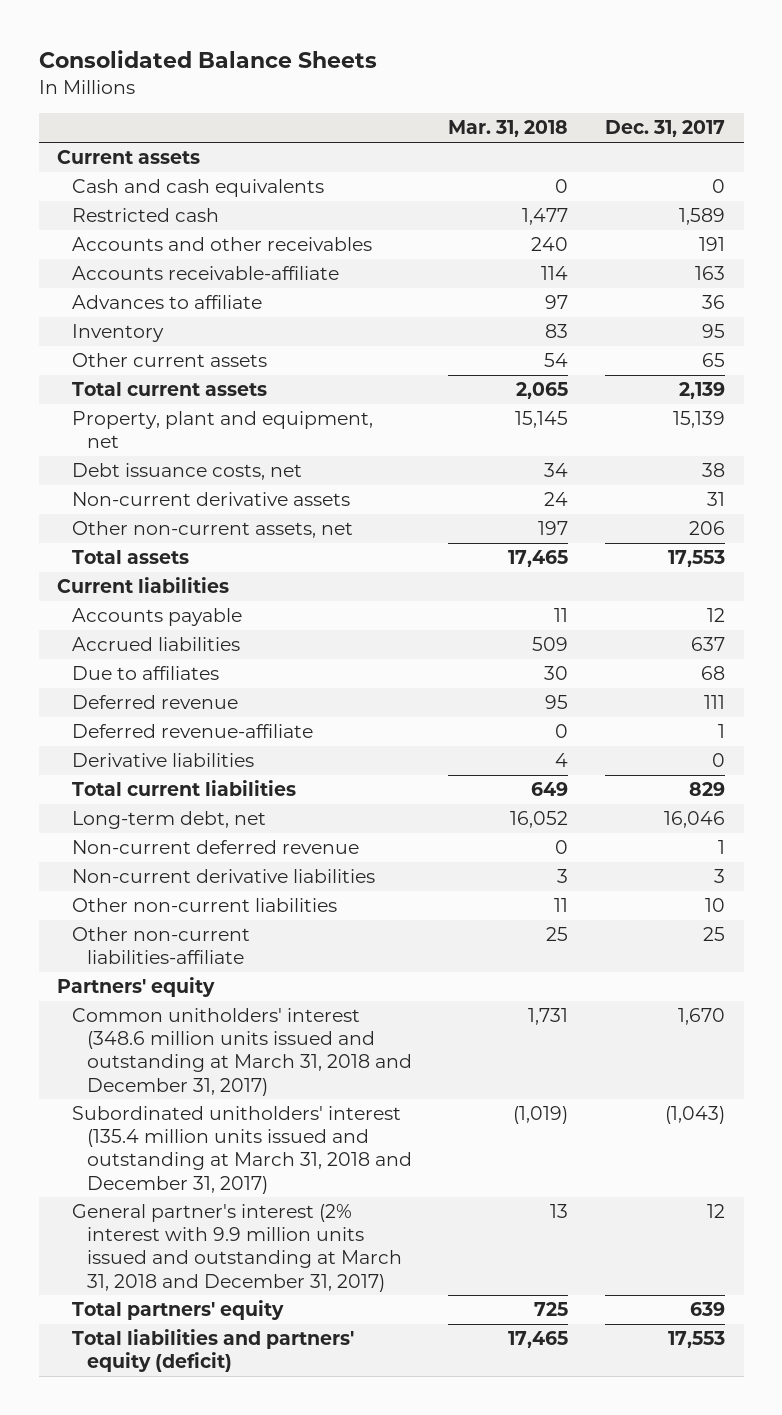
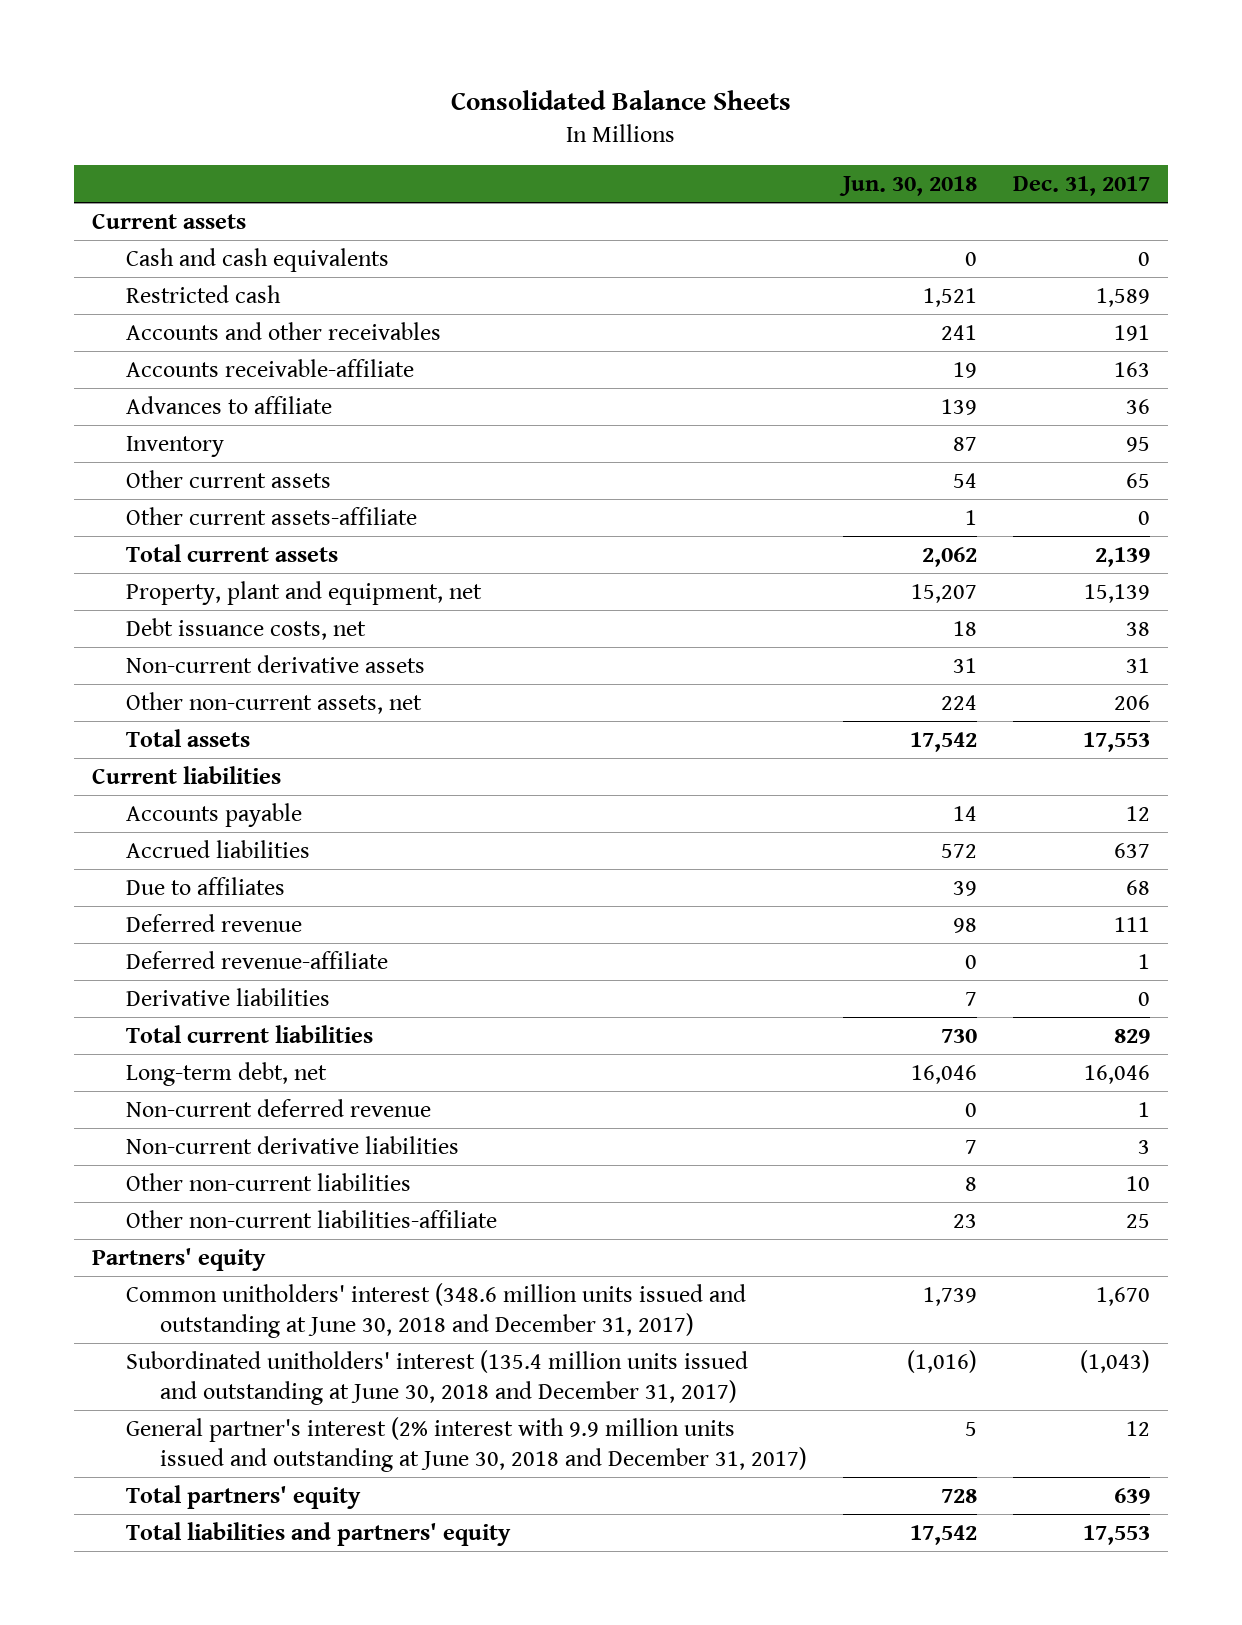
- | Mar. 31, 2018 | Dec. 31, 2017
+ | Jun. 30, 2018 | Dec. 31, 2017
+ Other current assets-affiliate | 1 | 0
- Common unitholders' interest (348.6 million units issued and outstanding at March 31, 2018 and December 31, 2017) | 1,731 | 1,670
- Subordinated unitholders' interest (135.4 million units issued and outstanding at March 31, 2018 and December 31, 2017) | (1,019) | (1,043)
- General partner's interest (2% interest with 9.9 million units issued and outstanding at March 31, 2018 and December 31, 2017) | 13 | 12
+ Common unitholders' interest (348.6 million units issued and outstanding at June 30, 2018 and December 31, 2017) | 1,739 | 1,670
+ Subordinated unitholders' interest (135.4 million units issued and outstanding at June 30, 2018 and December 31, 2017) | (1,016) | (1,043)
+ General partner's interest (2% interest with 9.9 million units issued and outstanding at June 30, 2018 and December 31, 2017) | 5 | 12
- Total liabilities and partners' equity (deficit) | 17,465 | 17,553
+ Total liabilities and partners' equity | 17,542 | 17,553

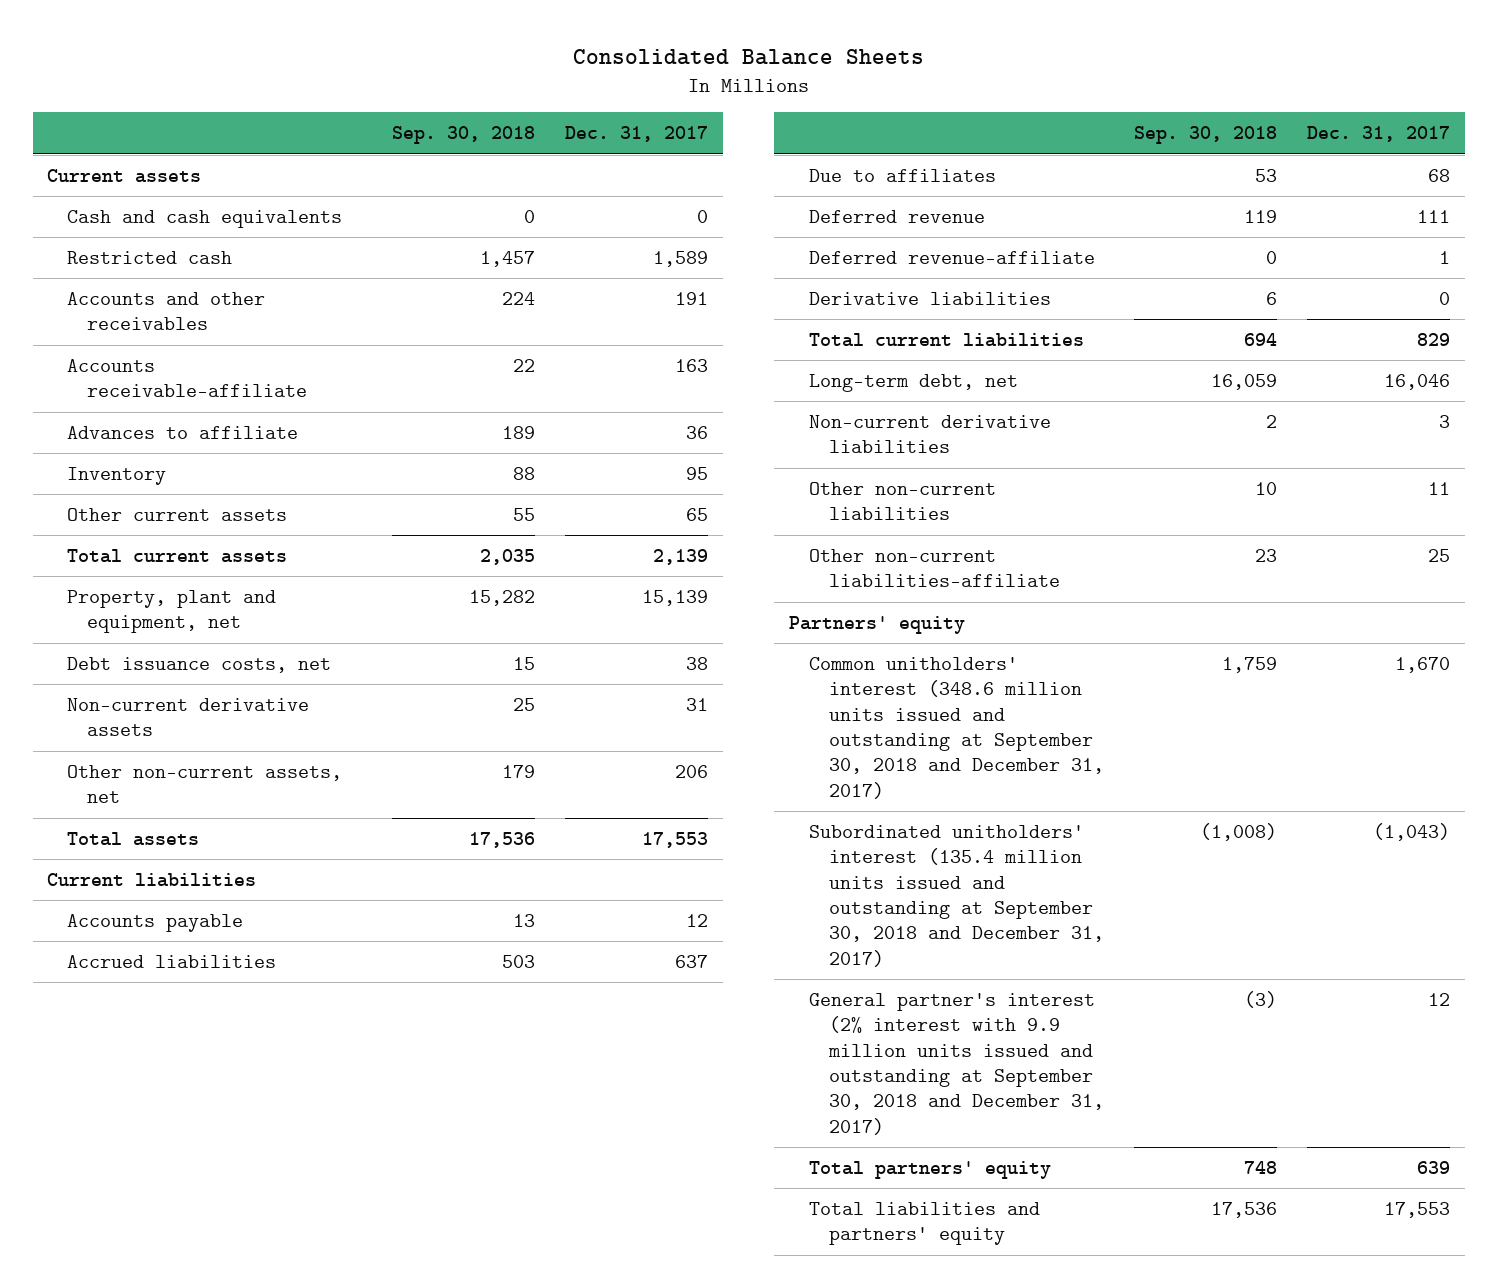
- | Jun. 30, 2018 | Dec. 31, 2017
+ | Sep. 30, 2018 | Dec. 31, 2017
- Other current assets-affiliate | 1 | 0
- Non-current deferred revenue | 0 | 1
- Other non-current liabilities | 8 | 10
+ Other non-current liabilities | 10 | 11
- Common unitholders' interest (348.6 million units issued and outstanding at June 30, 2018 and December 31, 2017) | 1,739 | 1,670
- Subordinated unitholders' interest (135.4 million units issued and outstanding at June 30, 2018 and December 31, 2017) | (1,016) | (1,043)
- General partner's interest (2% interest with 9.9 million units issued and outstanding at June 30, 2018 and December 31, 2017) | 5 | 12
+ Common unitholders' interest (348.6 million units issued and outstanding at September 30, 2018 and December 31, 2017) | 1,759 | 1,670
+ Subordinated unitholders' interest (135.4 million units issued and outstanding at September 30, 2018 and December 31, 2017) | (1,008) | (1,043)
+ General partner's interest (2% interest with 9.9 million units issued and outstanding at September 30, 2018 and December 31, 2017) | (3) | 12

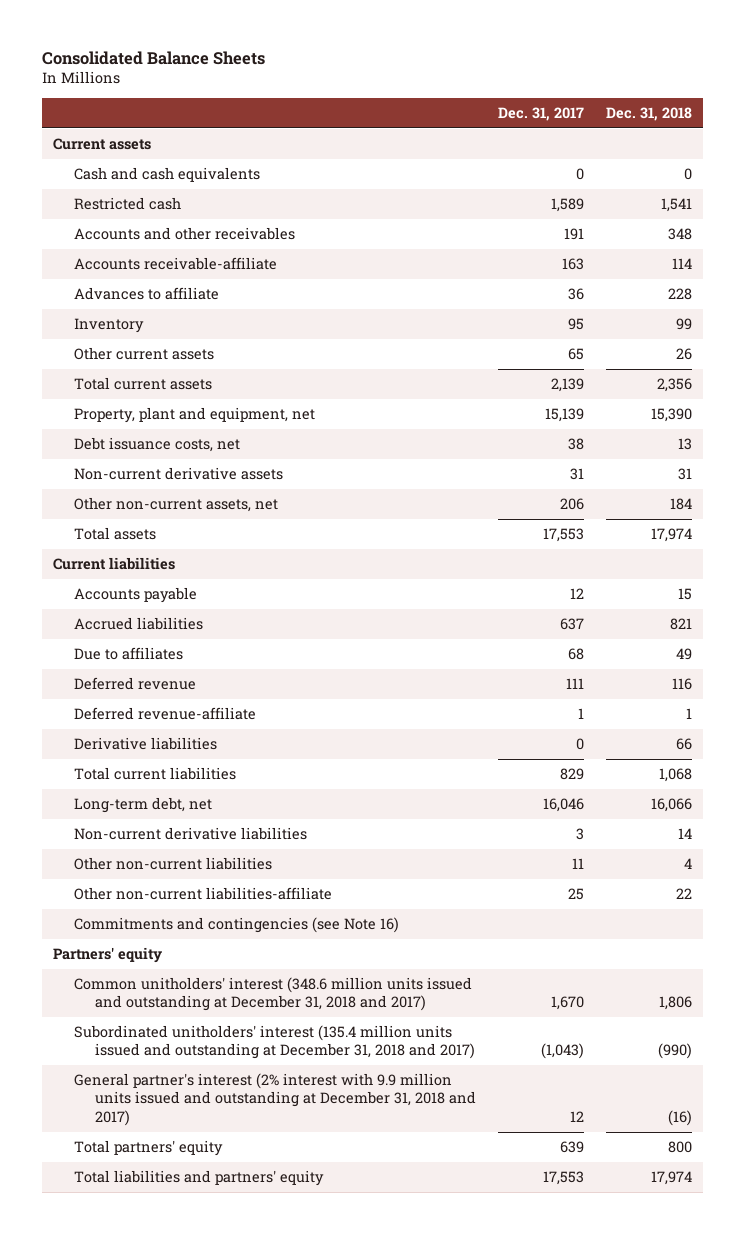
- | Sep. 30, 2018 | Dec. 31, 2017
+ | Dec. 31, 2017 | Dec. 31, 2018
+ Commitments and contingencies (see Note 16)
- Common unitholders' interest (348.6 million units issued and outstanding at September 30, 2018 and December 31, 2017) | 1,759 | 1,670
- Subordinated unitholders' interest (135.4 million units issued and outstanding at September 30, 2018 and December 31, 2017) | (1,008) | (1,043)
- General partner's interest (2% interest with 9.9 million units issued and outstanding at September 30, 2018 and December 31, 2017) | (3) | 12
+ Common unitholders' interest (348.6 million units issued and outstanding at December 31, 2018 and 2017) | 1,670 | 1,806
+ Subordinated unitholders' interest (135.4 million units issued and outstanding at December 31, 2018 and 2017) | (1,043) | (990)
+ General partner's interest (2% interest with 9.9 million units issued and outstanding at December 31, 2018 and 2017) | 12 | (16)

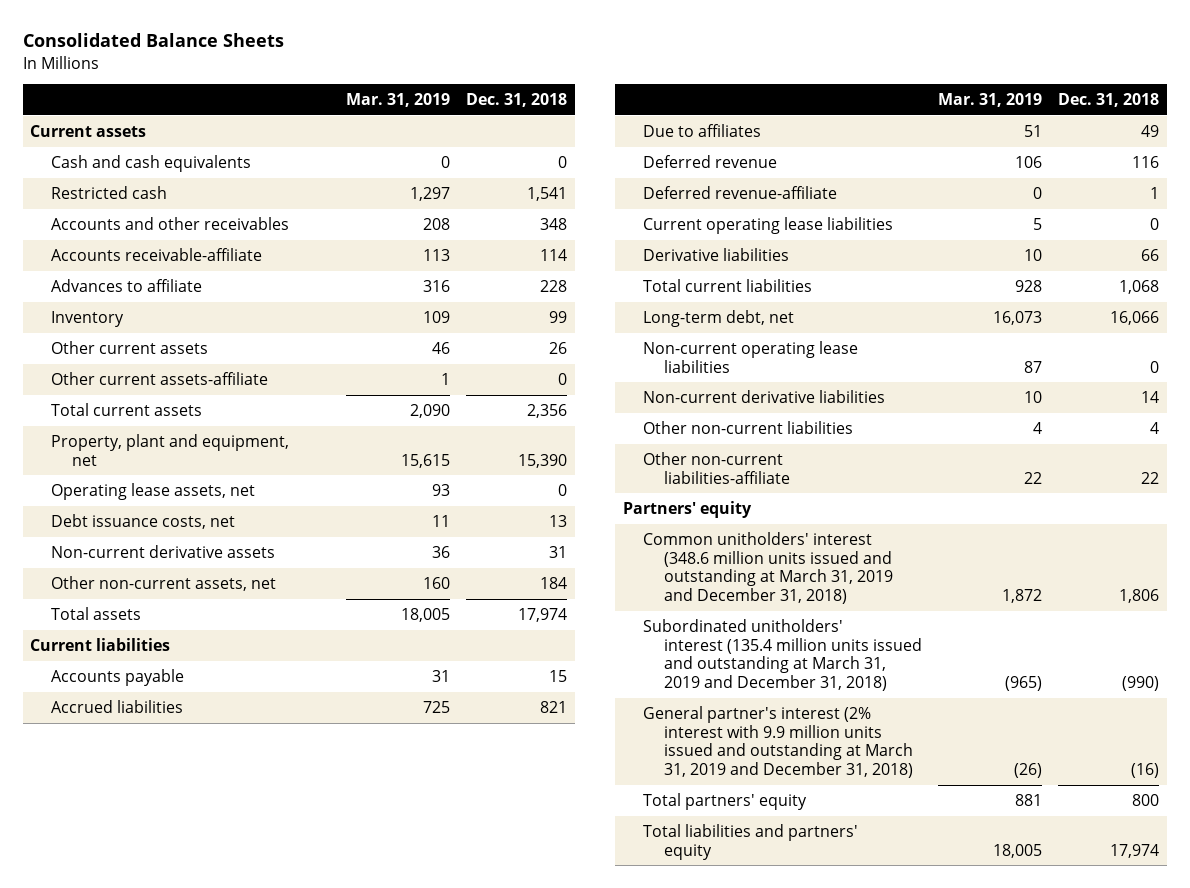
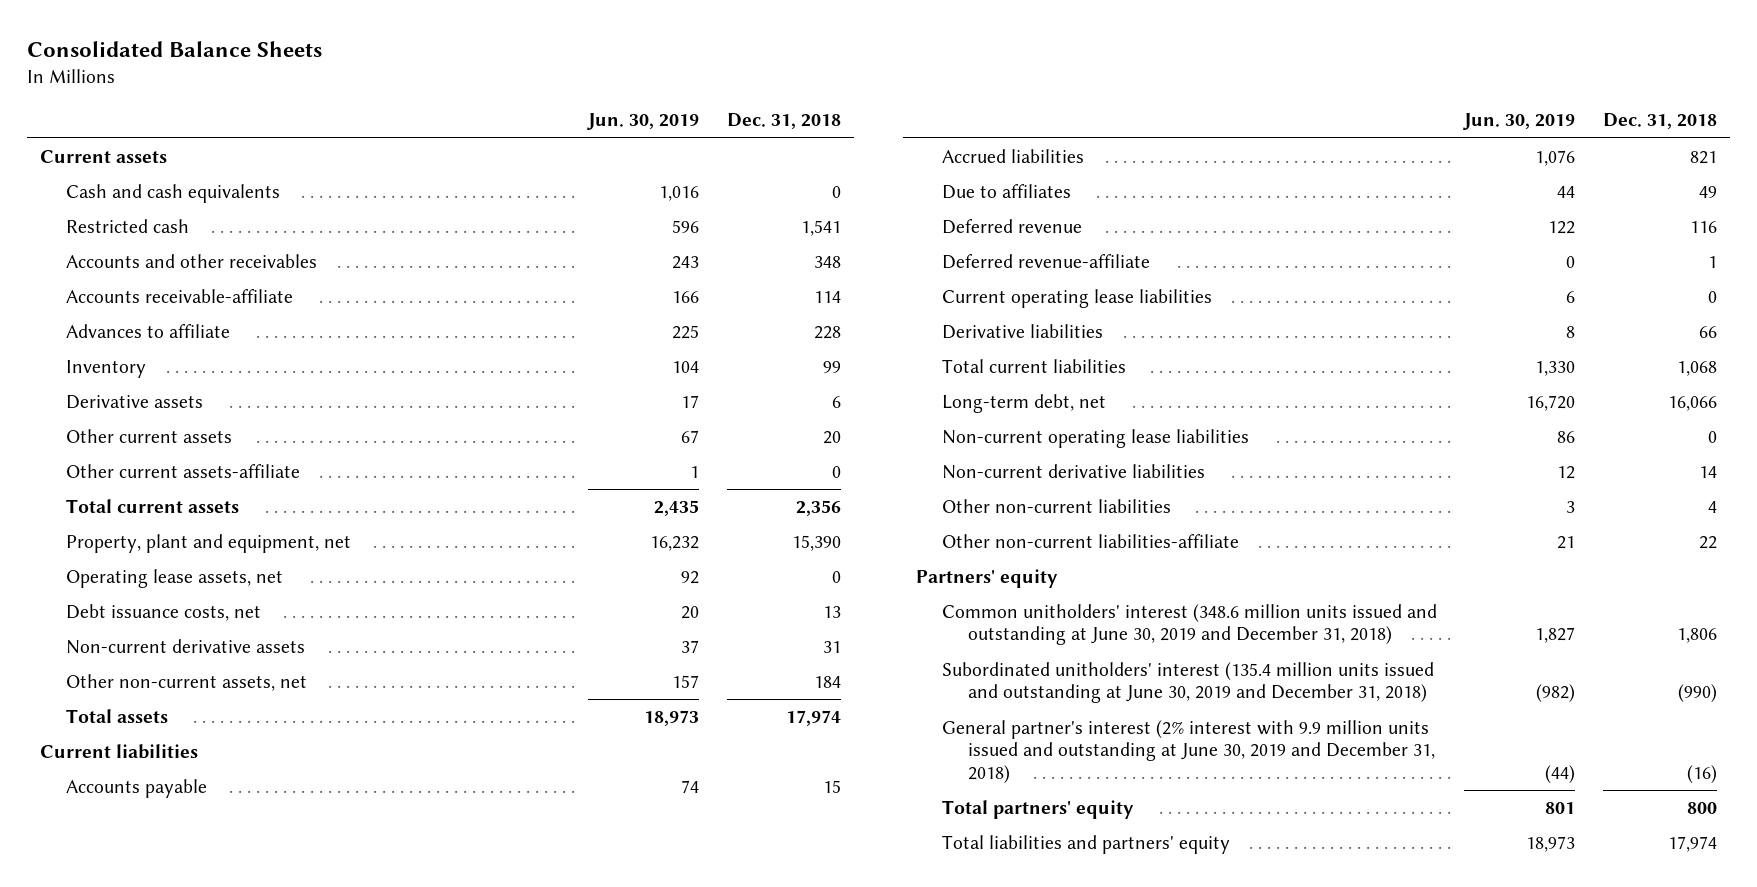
- | Mar. 31, 2019 | Dec. 31, 2018
+ | Jun. 30, 2019 | Dec. 31, 2018
- Other current assets | 46 | 26
+ Derivative assets | 17 | 6
+ Other current assets | 67 | 20
- Common unitholders' interest (348.6 million units issued and outstanding at March 31, 2019 and December 31, 2018) | 1,872 | 1,806
- Subordinated unitholders' interest (135.4 million units issued and outstanding at March 31, 2019 and December 31, 2018) | (965) | (990)
- General partner's interest (2% interest with 9.9 million units issued and outstanding at March 31, 2019 and December 31, 2018) | (26) | (16)
+ Common unitholders' interest (348.6 million units issued and outstanding at June 30, 2019 and December 31, 2018) | 1,827 | 1,806
+ Subordinated unitholders' interest (135.4 million units issued and outstanding at June 30, 2019 and December 31, 2018) | (982) | (990)
+ General partner's interest (2% interest with 9.9 million units issued and outstanding at June 30, 2019 and December 31, 2018) | (44) | (16)

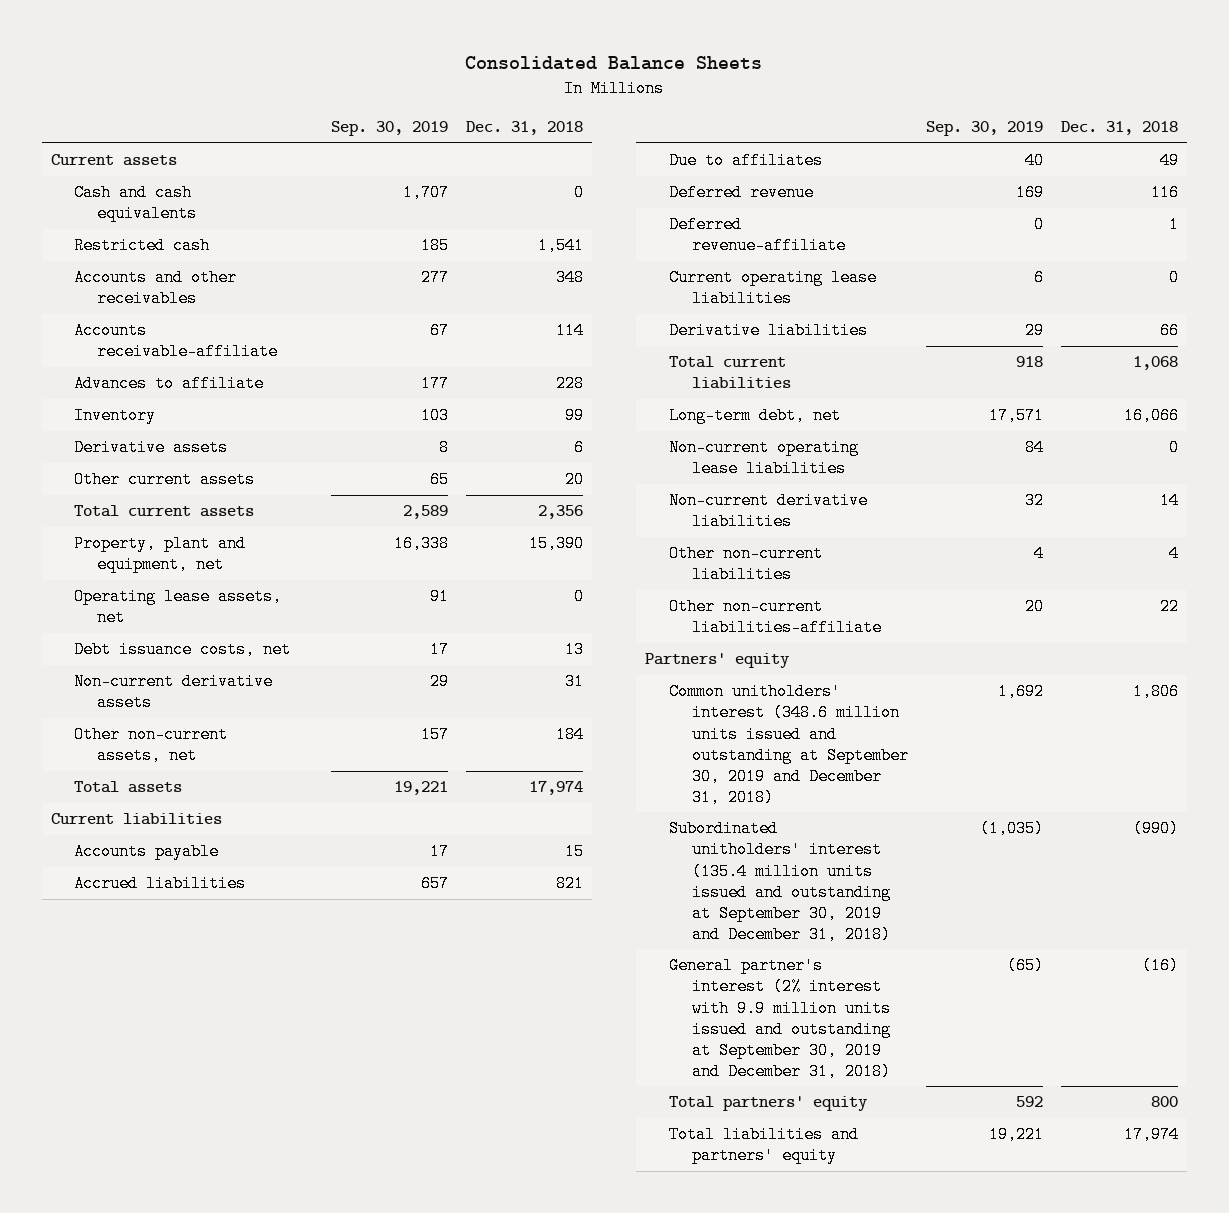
- | Jun. 30, 2019 | Dec. 31, 2018
+ | Sep. 30, 2019 | Dec. 31, 2018
- Other current assets-affiliate | 1 | 0
- Common unitholders' interest (348.6 million units issued and outstanding at June 30, 2019 and December 31, 2018) | 1,827 | 1,806
- Subordinated unitholders' interest (135.4 million units issued and outstanding at June 30, 2019 and December 31, 2018) | (982) | (990)
- General partner's interest (2% interest with 9.9 million units issued and outstanding at June 30, 2019 and December 31, 2018) | (44) | (16)
+ Common unitholders' interest (348.6 million units issued and outstanding at September 30, 2019 and December 31, 2018) | 1,692 | 1,806
+ Subordinated unitholders' interest (135.4 million units issued and outstanding at September 30, 2019 and December 31, 2018) | (1,035) | (990)
+ General partner's interest (2% interest with 9.9 million units issued and outstanding at September 30, 2019 and December 31, 2018) | (65) | (16)

